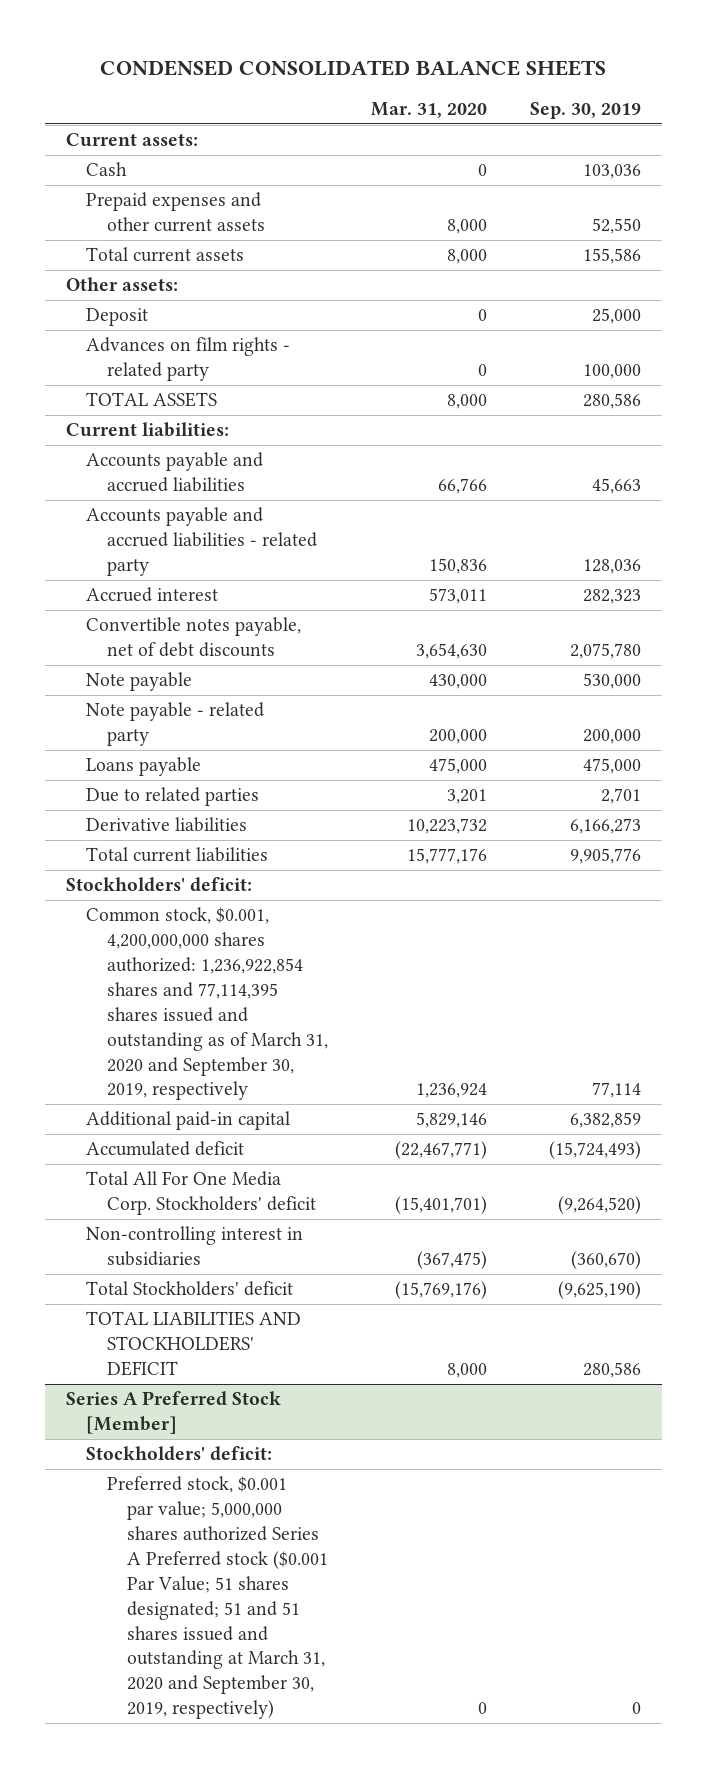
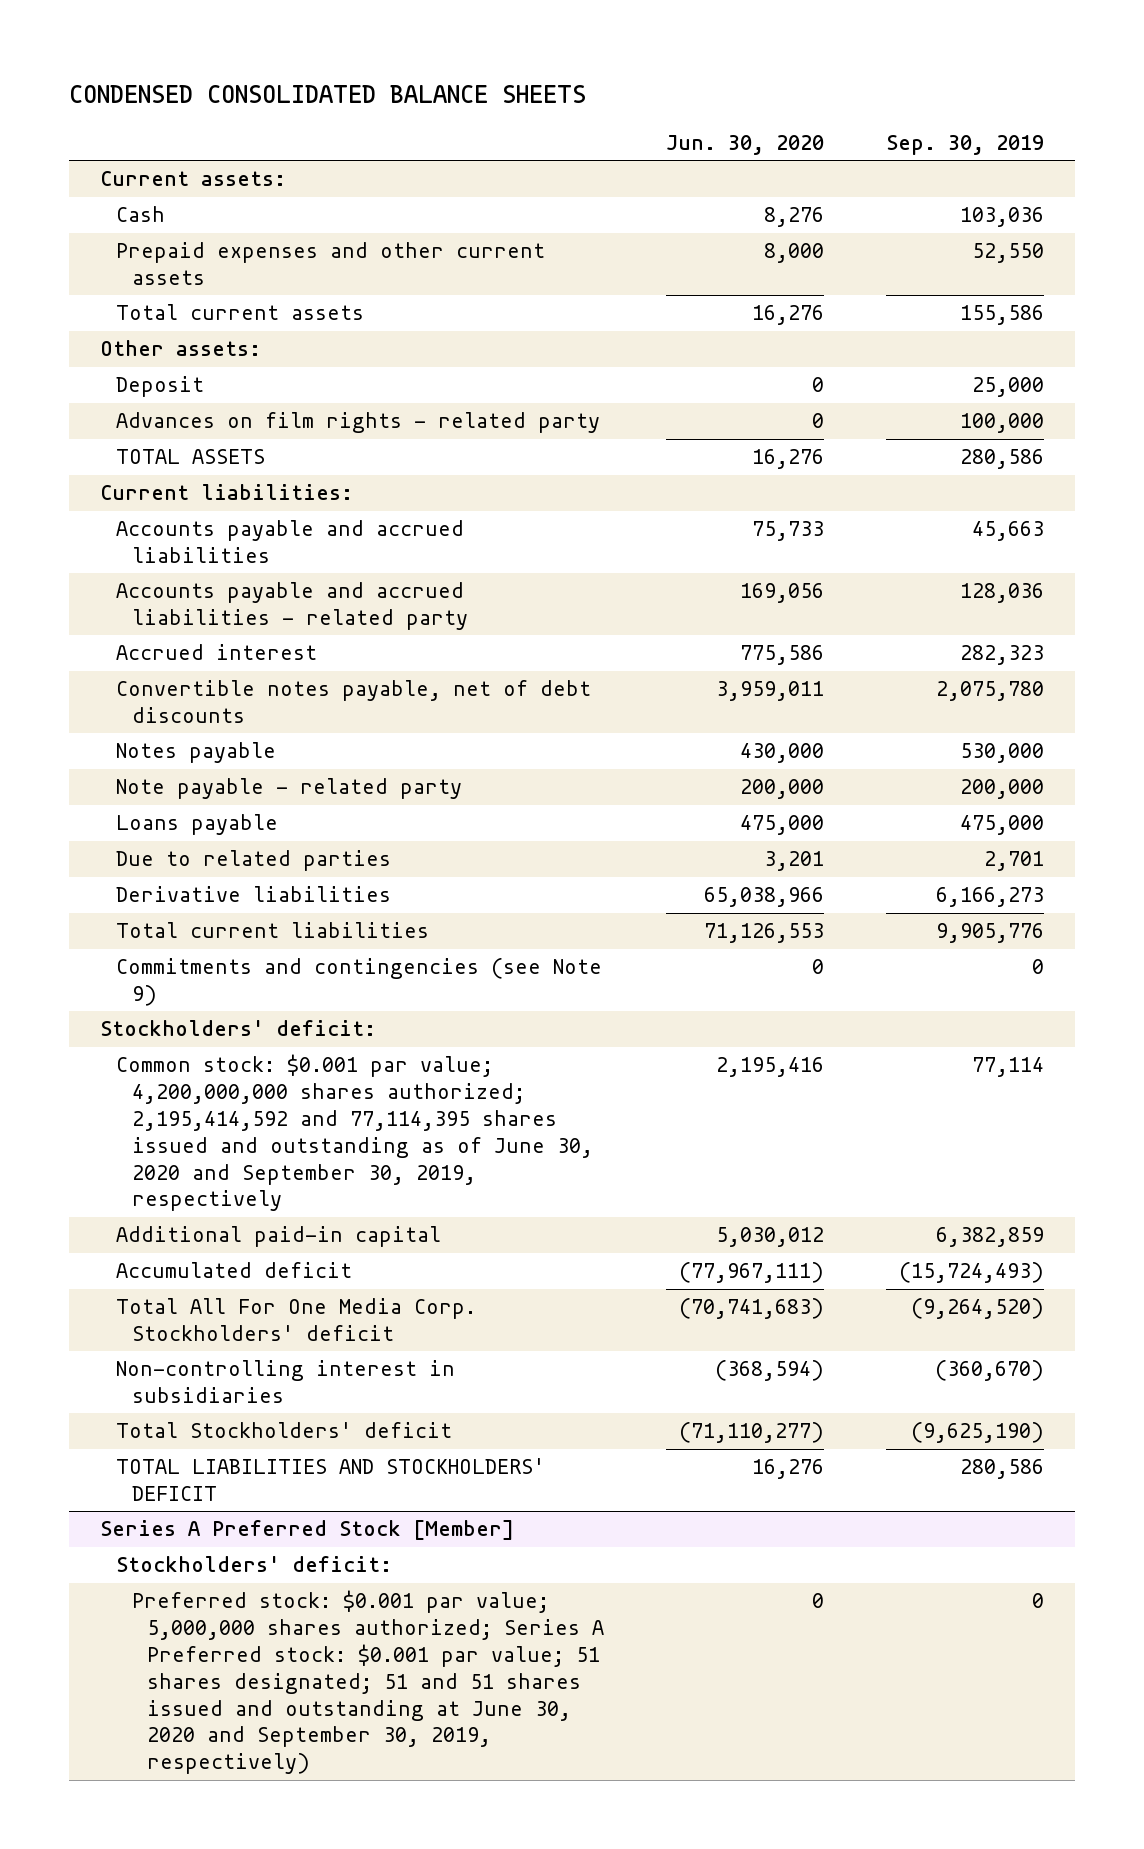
- | Mar. 31, 2020 | Sep. 30, 2019
+ | Jun. 30, 2020 | Sep. 30, 2019
- Note payable | 430,000 | 530,000
+ Notes payable | 430,000 | 530,000
+ Commitments and contingencies (see Note 9) | 0 | 0
- Common stock, $0.001, 4,200,000,000 shares authorized: 1,236,922,854 shares and 77,114,395 shares issued and outstanding as of March 31, 2020 and September 30, 2019, respectively | 1,236,924 | 77,114
+ Common stock: $0.001 par value; 4,200,000,000 shares authorized; 2,195,414,592 and 77,114,395 shares issued and outstanding as of June 30, 2020 and September 30, 2019, respectively | 2,195,416 | 77,114
@ Series A Preferred Stock [Member]
- Preferred stock, $0.001 par value; 5,000,000 shares authorized Series A Preferred stock ($0.001 Par Value; 51 shares designated; 51 and 51 shares issued and outstanding at March 31, 2020 and September 30, 2019, respectively) | 0 | 0
+ Preferred stock: $0.001 par value; 5,000,000 shares authorized; Series A Preferred stock: $0.001 par value; 51 shares designated; 51 and 51 shares issued and outstanding at June 30, 2020 and September 30, 2019, respectively) | 0 | 0

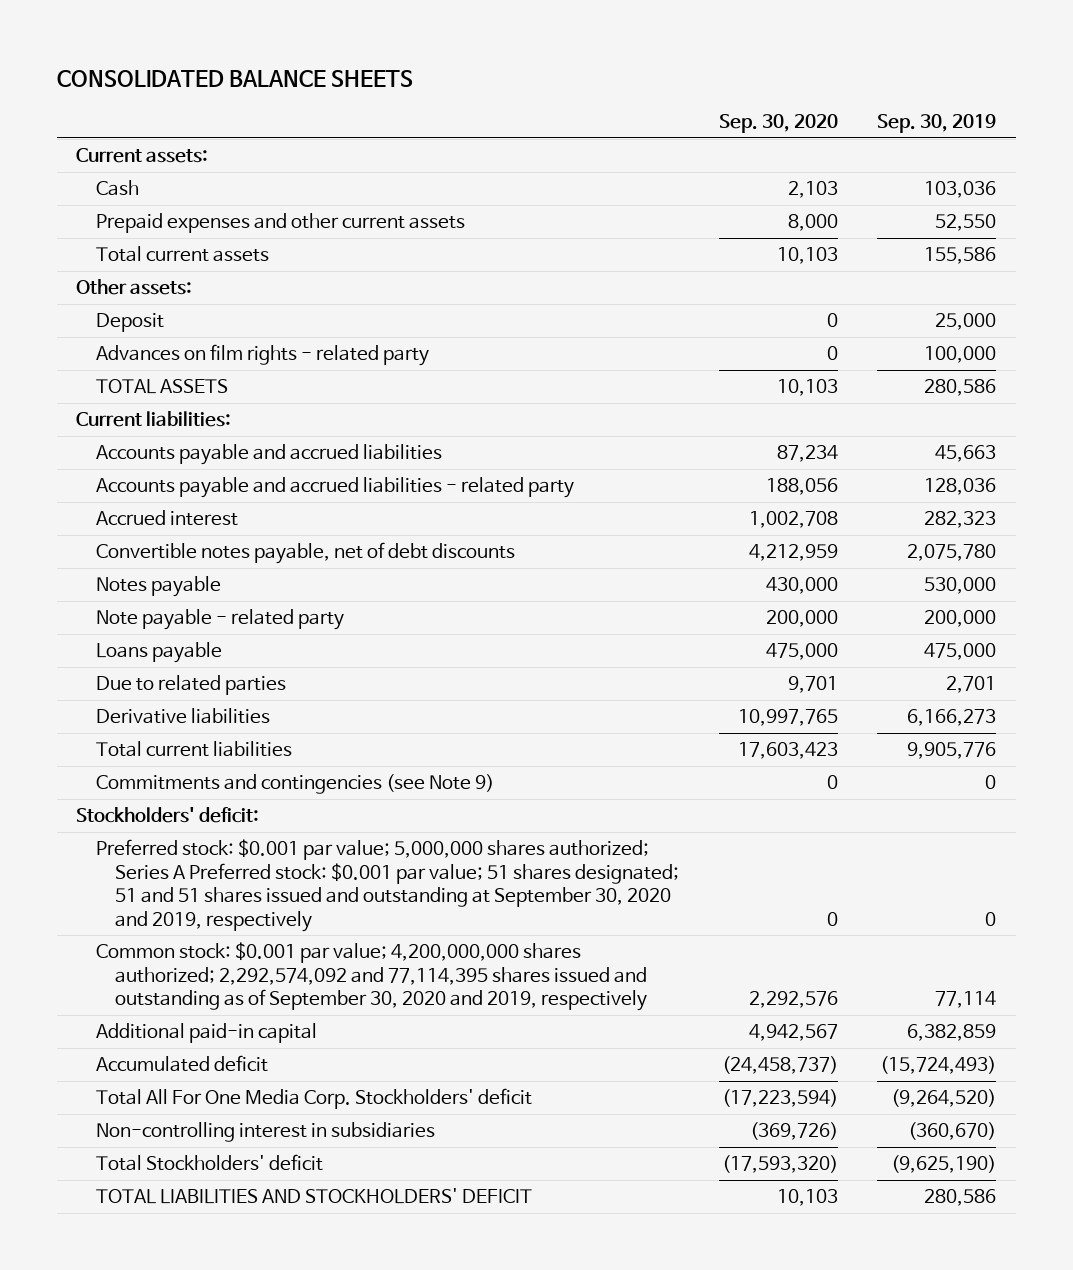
- CONDENSED CONSOLIDATED BALANCE SHEETS
+ CONSOLIDATED BALANCE SHEETS
- | Jun. 30, 2020 | Sep. 30, 2019
+ | Sep. 30, 2020 | Sep. 30, 2019
- Common stock: $0.001 par value; 4,200,000,000 shares authorized; 2,195,414,592 and 77,114,395 shares issued and outstanding as of June 30, 2020 and September 30, 2019, respectively | 2,195,416 | 77,114
+ Preferred stock: $0.001 par value; 5,000,000 shares authorized; Series A Preferred stock: $0.001 par value; 51 shares designated; 51 and 51 shares issued and outstanding at September 30, 2020 and 2019, respectively | 0 | 0
+ Common stock: $0.001 par value; 4,200,000,000 shares authorized; 2,292,574,092 and 77,114,395 shares issued and outstanding as of September 30, 2020 and 2019, respectively | 2,292,576 | 77,114
- Series A Preferred Stock [Member]
- Stockholders' deficit:
- Preferred stock: $0.001 par value; 5,000,000 shares authorized; Series A Preferred stock: $0.001 par value; 51 shares designated; 51 and 51 shares issued and outstanding at June 30, 2020 and September 30, 2019, respectively) | 0 | 0

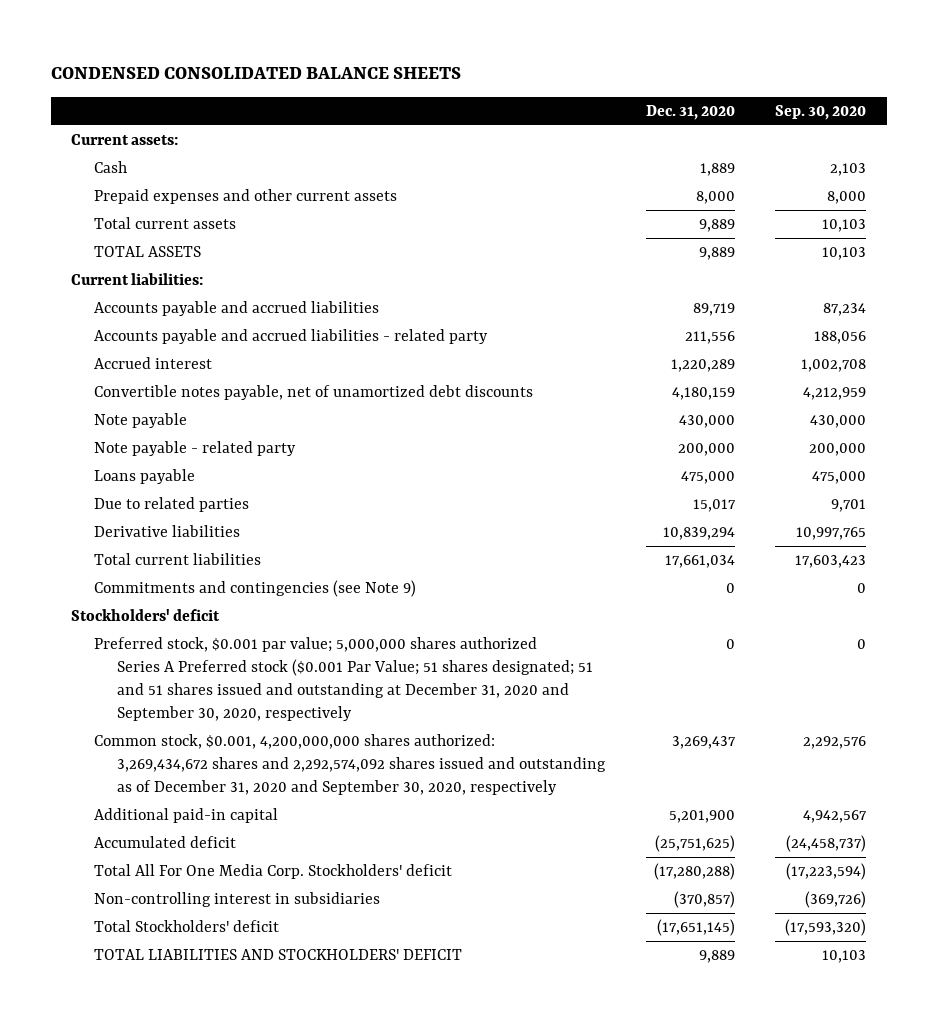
- CONSOLIDATED BALANCE SHEETS
+ CONDENSED CONSOLIDATED BALANCE SHEETS
- | Sep. 30, 2020 | Sep. 30, 2019
+ | Dec. 31, 2020 | Sep. 30, 2020
- Other assets:
- Deposit | 0 | 25,000
- Advances on film rights - related party | 0 | 100,000
- Convertible notes payable, net of debt discounts | 4,212,959 | 2,075,780
- Notes payable | 430,000 | 530,000
+ Convertible notes payable, net of unamortized debt discounts | 4,180,159 | 4,212,959
+ Note payable | 430,000 | 430,000
- Stockholders' deficit:
- Preferred stock: $0.001 par value; 5,000,000 shares authorized; Series A Preferred stock: $0.001 par value; 51 shares designated; 51 and 51 shares issued and outstanding at September 30, 2020 and 2019, respectively | 0 | 0
- Common stock: $0.001 par value; 4,200,000,000 shares authorized; 2,292,574,092 and 77,114,395 shares issued and outstanding as of September 30, 2020 and 2019, respectively | 2,292,576 | 77,114
+ Stockholders' deficit
+ Preferred stock, $0.001 par value; 5,000,000 shares authorized Series A Preferred stock ($0.001 Par Value; 51 shares designated; 51 and 51 shares issued and outstanding at December 31, 2020 and September 30, 2020, respectively | 0 | 0
+ Common stock, $0.001, 4,200,000,000 shares authorized: 3,269,434,672 shares and 2,292,574,092 shares issued and outstanding as of December 31, 2020 and September 30, 2020, respectively | 3,269,437 | 2,292,576

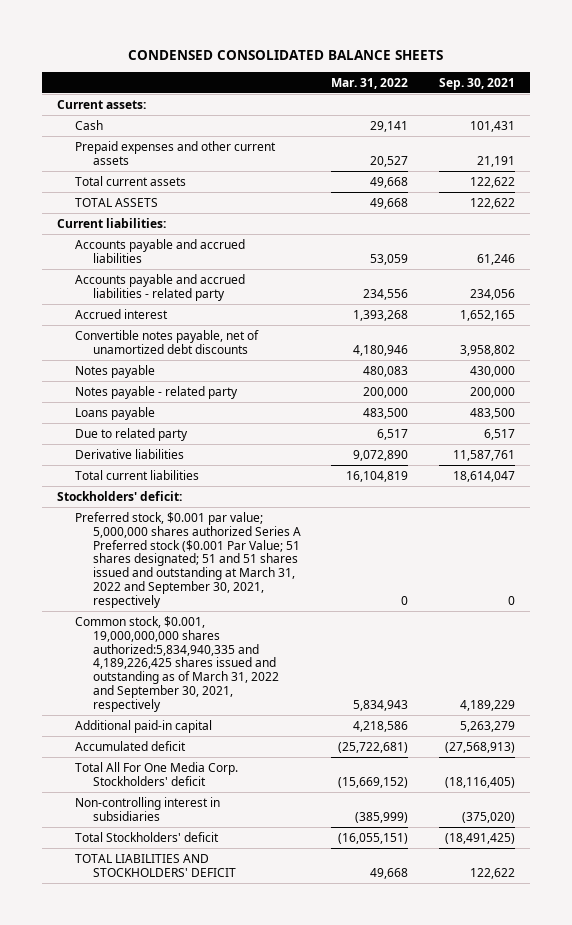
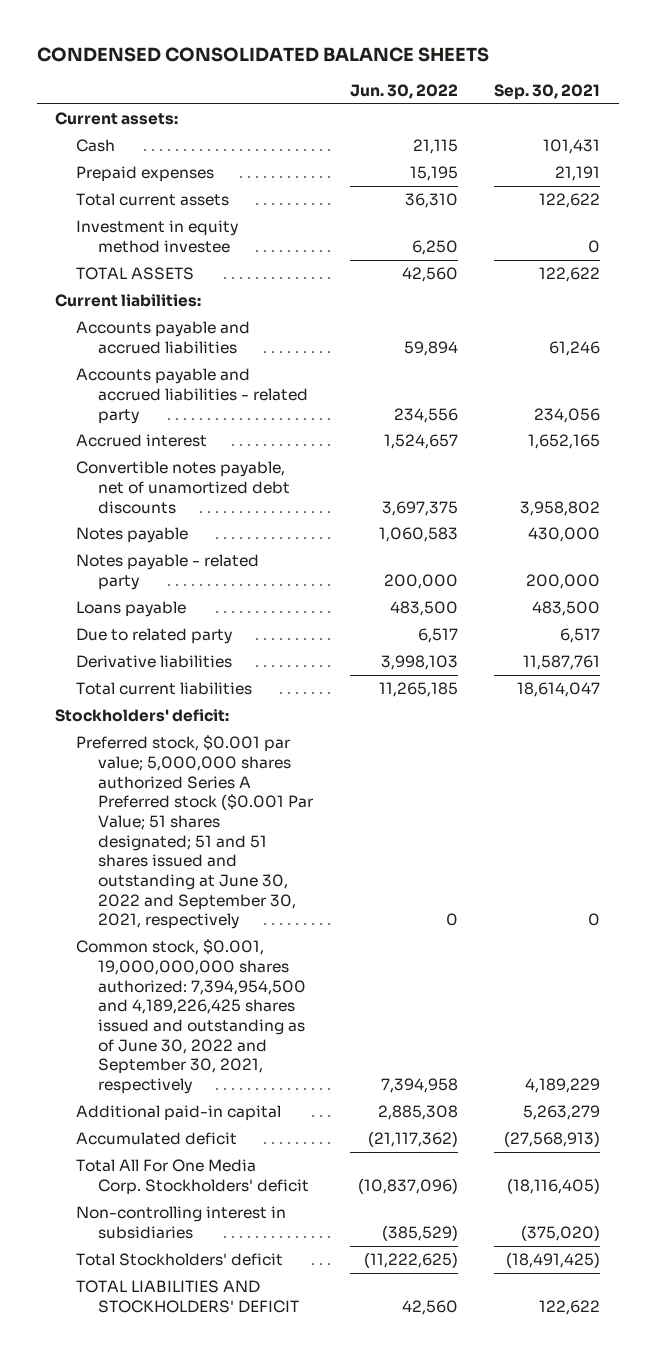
- | Mar. 31, 2022 | Sep. 30, 2021
+ | Jun. 30, 2022 | Sep. 30, 2021
- Prepaid expenses and other current assets | 20,527 | 21,191
+ Prepaid expenses | 15,195 | 21,191
+ Investment in equity method investee | 6,250 | 0
- Preferred stock, $0.001 par value; 5,000,000 shares authorized Series A Preferred stock ($0.001 Par Value; 51 shares designated; 51 and 51 shares issued and outstanding at March 31, 2022 and September 30, 2021, respectively | 0 | 0
- Common stock, $0.001, 19,000,000,000 shares authorized:5,834,940,335 and 4,189,226,425 shares issued and outstanding as of March 31, 2022 and September 30, 2021, respectively | 5,834,943 | 4,189,229
+ Preferred stock, $0.001 par value; 5,000,000 shares authorized Series A Preferred stock ($0.001 Par Value; 51 shares designated; 51 and 51 shares issued and outstanding at June 30, 2022 and September 30, 2021, respectively | 0 | 0
+ Common stock, $0.001, 19,000,000,000 shares authorized: 7,394,954,500 and 4,189,226,425 shares issued and outstanding as of June 30, 2022 and September 30, 2021, respectively | 7,394,958 | 4,189,229

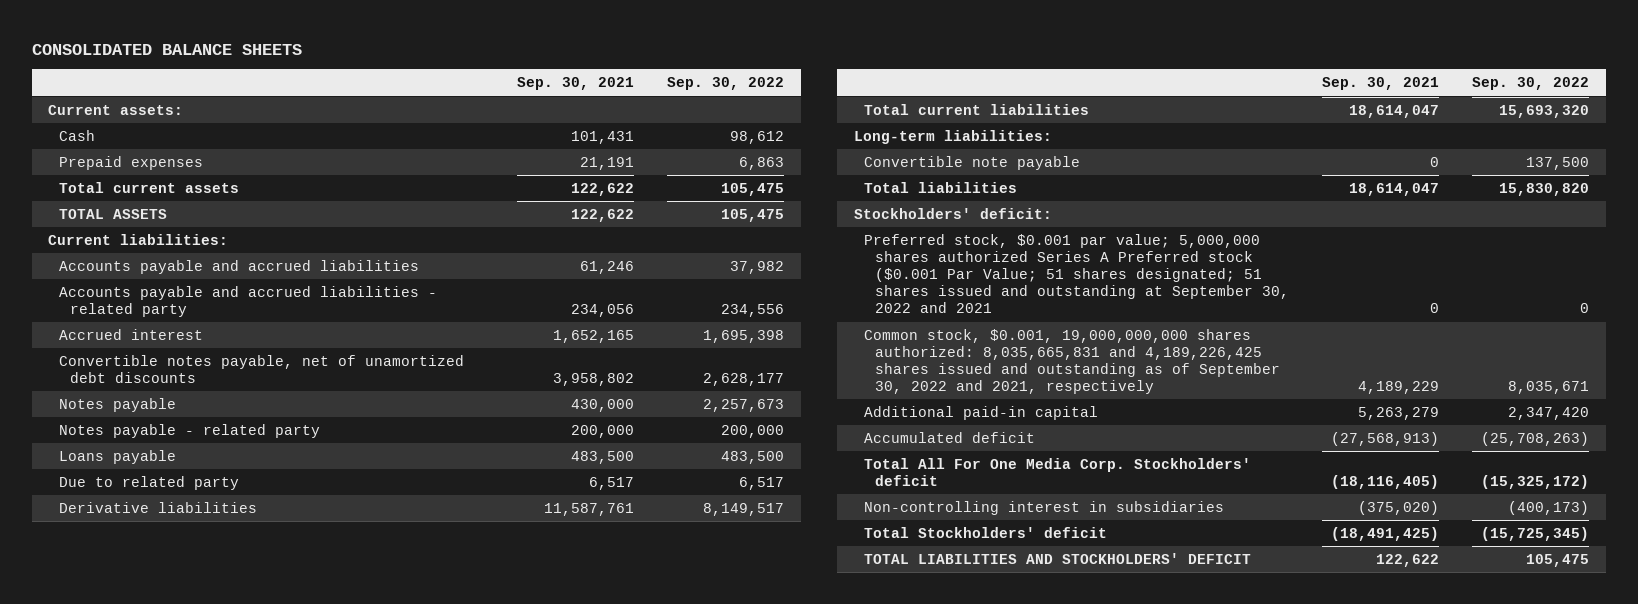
- CONDENSED CONSOLIDATED BALANCE SHEETS
+ CONSOLIDATED BALANCE SHEETS
- | Jun. 30, 2022 | Sep. 30, 2021
+ | Sep. 30, 2021 | Sep. 30, 2022
- Investment in equity method investee | 6,250 | 0
+ Long-term liabilities:
+ Convertible note payable | 0 | 137,500
+ Total liabilities | 18,614,047 | 15,830,820
- Preferred stock, $0.001 par value; 5,000,000 shares authorized Series A Preferred stock ($0.001 Par Value; 51 shares designated; 51 and 51 shares issued and outstanding at June 30, 2022 and September 30, 2021, respectively | 0 | 0
- Common stock, $0.001, 19,000,000,000 shares authorized: 7,394,954,500 and 4,189,226,425 shares issued and outstanding as of June 30, 2022 and September 30, 2021, respectively | 7,394,958 | 4,189,229
+ Preferred stock, $0.001 par value; 5,000,000 shares authorized Series A Preferred stock ($0.001 Par Value; 51 shares designated; 51 shares issued and outstanding at September 30, 2022 and 2021 | 0 | 0
+ Common stock, $0.001, 19,000,000,000 shares authorized: 8,035,665,831 and 4,189,226,425 shares issued and outstanding as of September 30, 2022 and 2021, respectively | 4,189,229 | 8,035,671

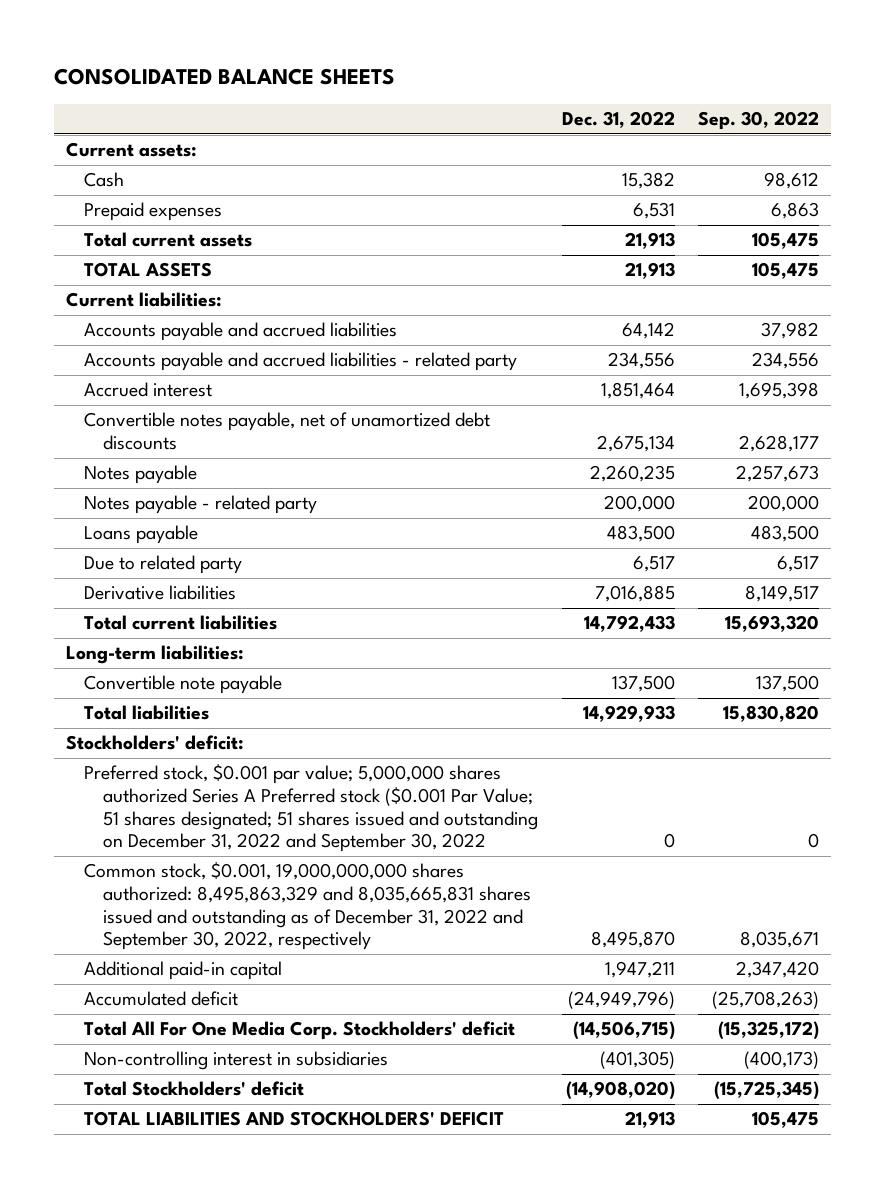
- | Sep. 30, 2021 | Sep. 30, 2022
+ | Dec. 31, 2022 | Sep. 30, 2022
- Preferred stock, $0.001 par value; 5,000,000 shares authorized Series A Preferred stock ($0.001 Par Value; 51 shares designated; 51 shares issued and outstanding at September 30, 2022 and 2021 | 0 | 0
- Common stock, $0.001, 19,000,000,000 shares authorized: 8,035,665,831 and 4,189,226,425 shares issued and outstanding as of September 30, 2022 and 2021, respectively | 4,189,229 | 8,035,671
+ Preferred stock, $0.001 par value; 5,000,000 shares authorized Series A Preferred stock ($0.001 Par Value; 51 shares designated; 51 shares issued and outstanding on December 31, 2022 and September 30, 2022 | 0 | 0
+ Common stock, $0.001, 19,000,000,000 shares authorized: 8,495,863,329 and 8,035,665,831 shares issued and outstanding as of December 31, 2022 and September 30, 2022, respectively | 8,495,870 | 8,035,671

